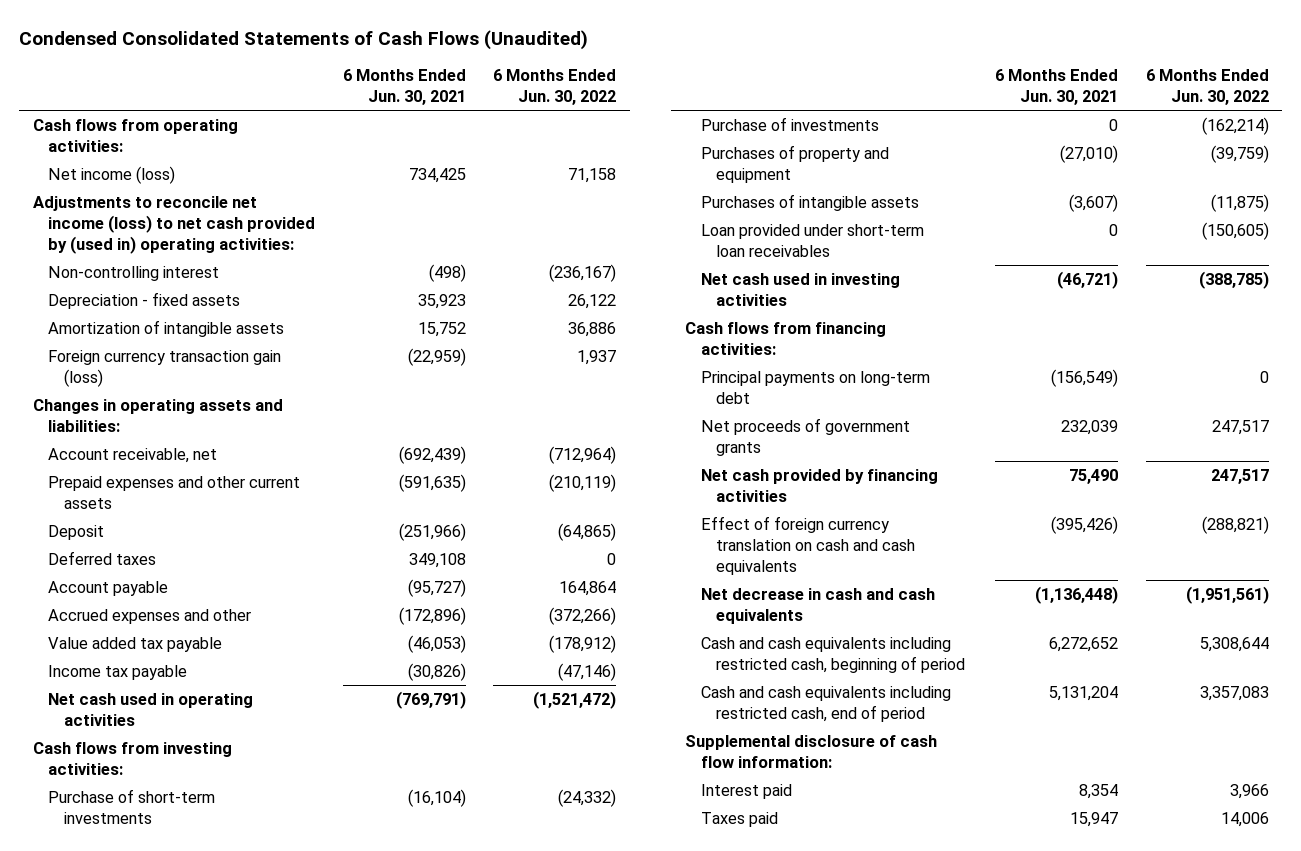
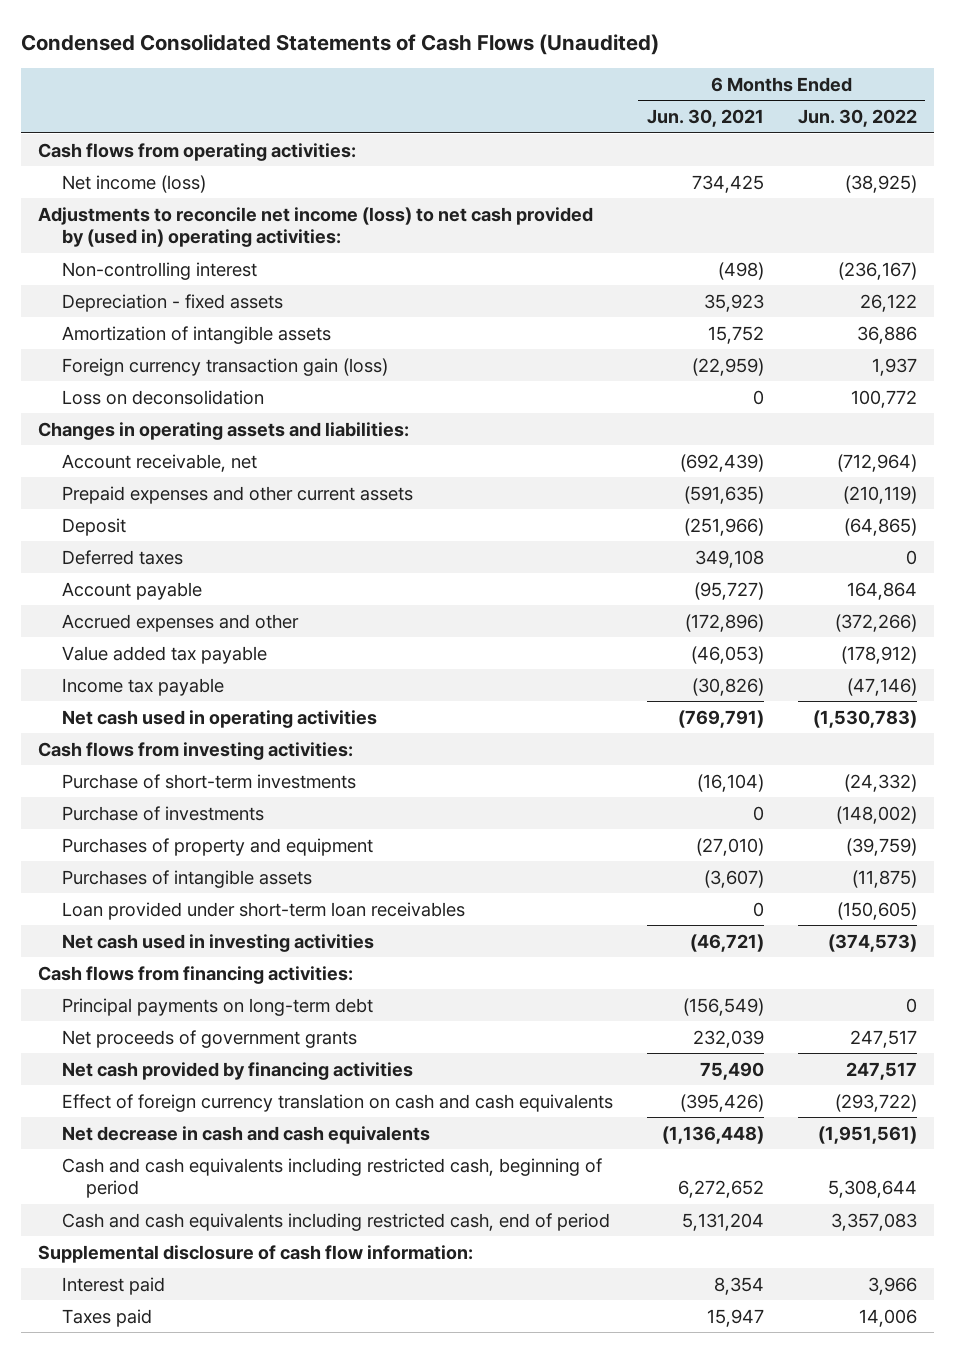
- Net income (loss) | 734,425 | 71,158
+ Net income (loss) | 734,425 | (38,925)
+ Loss on deconsolidation | 0 | 100,772
- Net cash used in operating activities | (769,791) | (1,521,472)
+ Net cash used in operating activities | (769,791) | (1,530,783)
- Purchase of investments | 0 | (162,214)
+ Purchase of investments | 0 | (148,002)
- Net cash used in investing activities | (46,721) | (388,785)
+ Net cash used in investing activities | (46,721) | (374,573)
- Effect of foreign currency translation on cash and cash equivalents | (395,426) | (288,821)
+ Effect of foreign currency translation on cash and cash equivalents | (395,426) | (293,722)

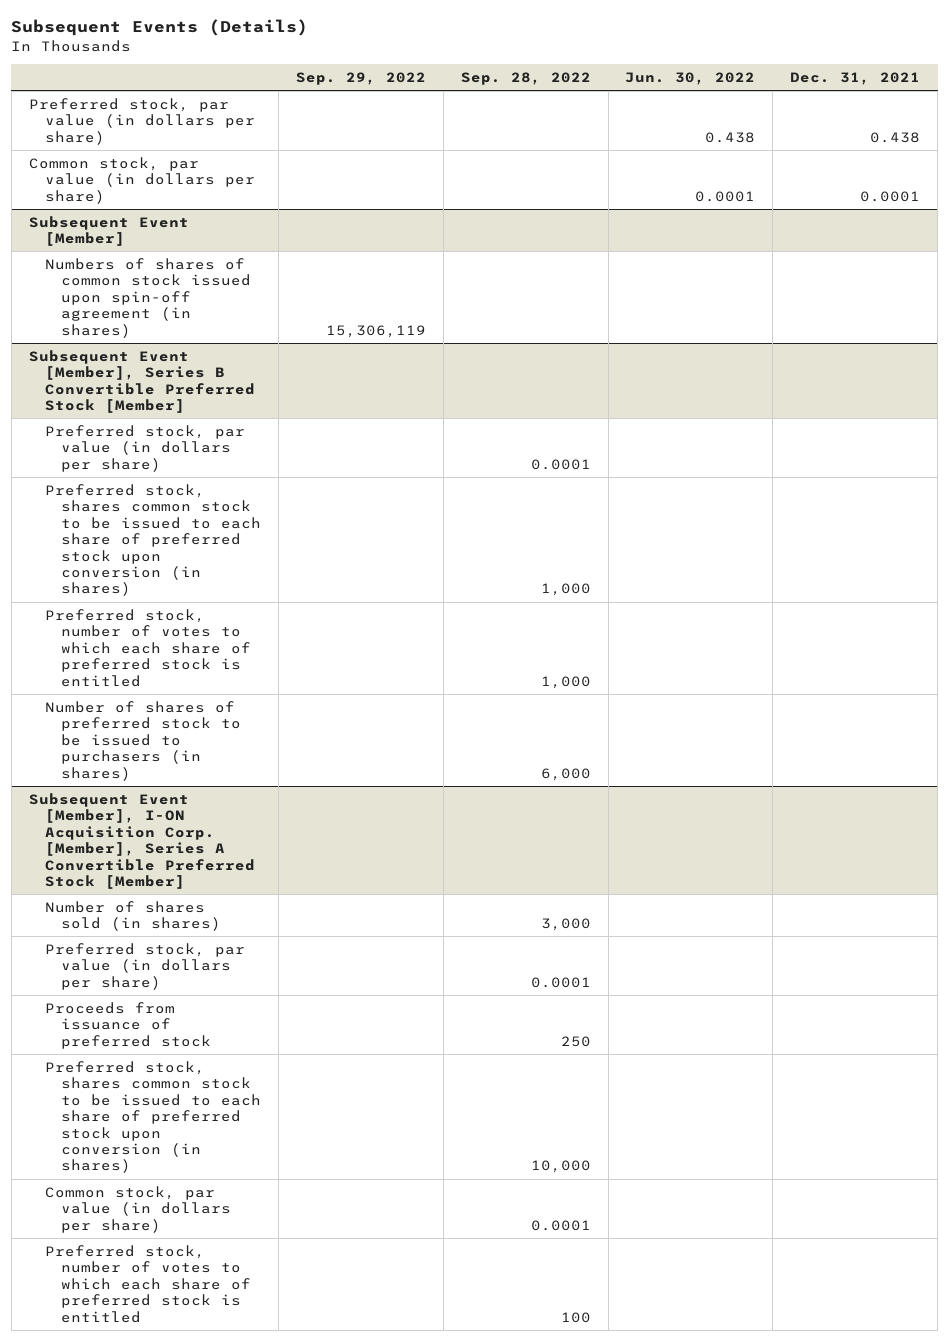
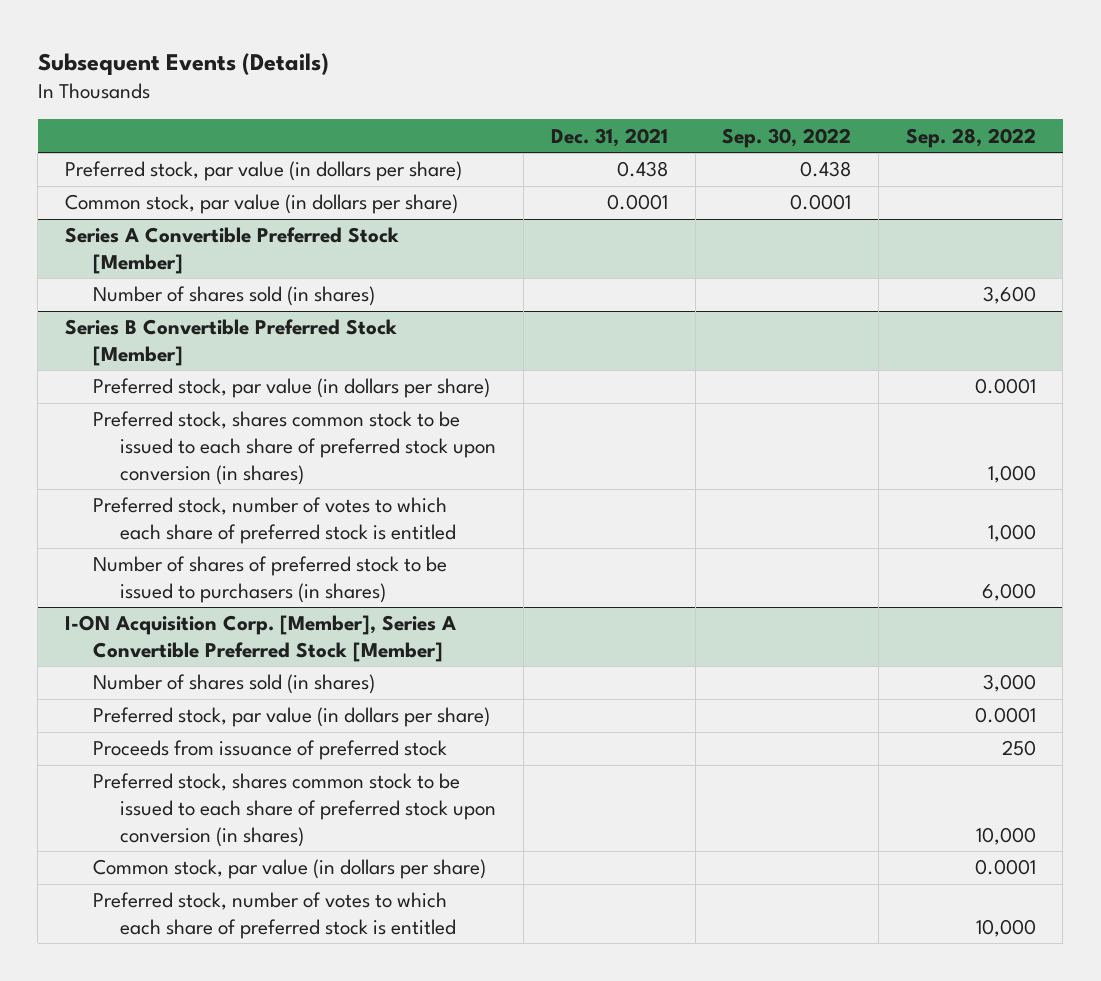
- | Sep. 29, 2022 | Sep. 28, 2022 | Jun. 30, 2022 | Dec. 31, 2021
+ | Dec. 31, 2021 | Sep. 30, 2022 | Sep. 28, 2022
- Subsequent Event [Member]
- Numbers of shares of common stock issued upon spin-off agreement (in shares) | 15,306,119 | | |
- Subsequent Event [Member], Series B Convertible Preferred Stock [Member]
+ Series A Convertible Preferred Stock [Member]
+ Number of shares sold (in shares) | | | 3,600
+ Series B Convertible Preferred Stock [Member]
- Subsequent Event [Member], I-ON Acquisition Corp. [Member], Series A Convertible Preferred Stock [Member]
+ I-ON Acquisition Corp. [Member], Series A Convertible Preferred Stock [Member]
- Preferred stock, number of votes to which each share of preferred stock is entitled | | 100 | |
+ Preferred stock, number of votes to which each share of preferred stock is entitled | | | 10,000

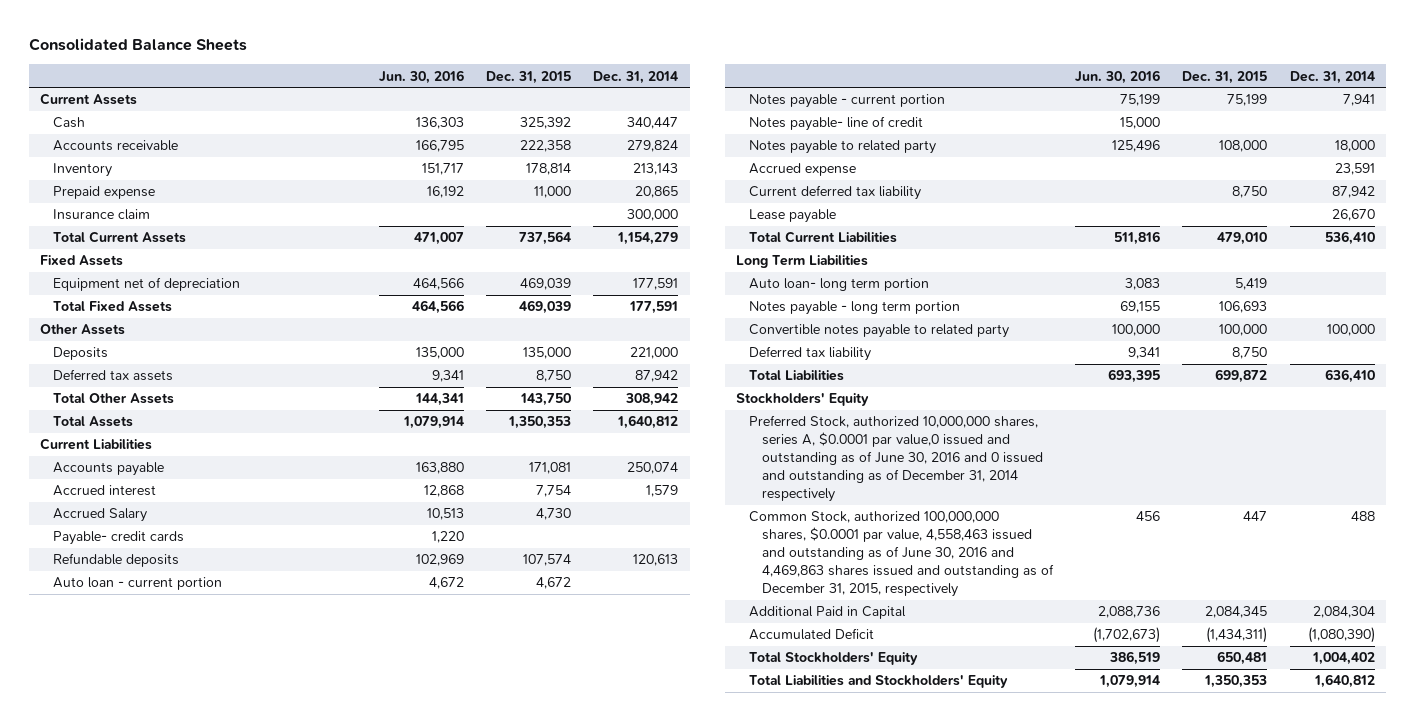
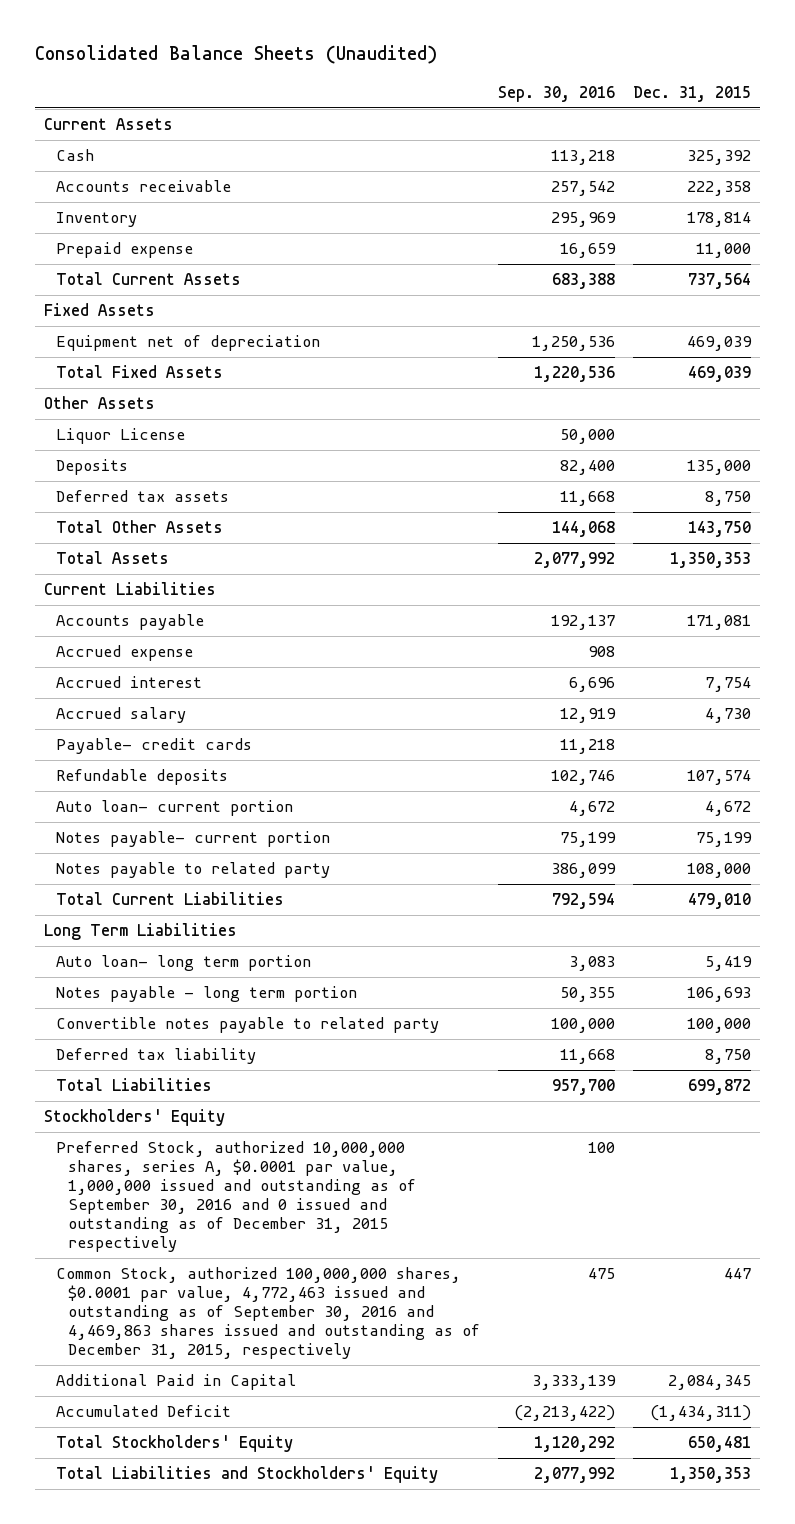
- Consolidated Balance Sheets
+ Consolidated Balance Sheets (Unaudited)
- | Jun. 30, 2016 | Dec. 31, 2015 | Dec. 31, 2014
+ | Sep. 30, 2016 | Dec. 31, 2015
- Insurance claim | | | 300,000
+ Liquor License | 50,000 |
moved up: Accrued expense | 908 |
- Accrued Salary | 10,513 | 4,730 |
+ Accrued salary | 12,919 | 4,730
- Auto loan - current portion | 4,672 | 4,672 |
- Notes payable - current portion | 75,199 | 75,199 | 7,941
- Notes payable- line of credit | 15,000 | |
+ Auto loan- current portion | 4,672 | 4,672
+ Notes payable- current portion | 75,199 | 75,199
- Current deferred tax liability | | 8,750 | 87,942
- Lease payable | | | 26,670
- Preferred Stock, authorized 10,000,000 shares, series A, $0.0001 par value,0 issued and outstanding as of June 30, 2016 and 0 issued and outstanding as of December 31, 2014 respectively
- Common Stock, authorized 100,000,000 shares, $0.0001 par value, 4,558,463 issued and outstanding as of June 30, 2016 and 4,469,863 shares issued and outstanding as of December 31, 2015, respectively | 456 | 447 | 488
+ Preferred Stock, authorized 10,000,000 shares, series A, $0.0001 par value, 1,000,000 issued and outstanding as of September 30, 2016 and 0 issued and outstanding as of December 31, 2015 respectively | 100 |
+ Common Stock, authorized 100,000,000 shares, $0.0001 par value, 4,772,463 issued and outstanding as of September 30, 2016 and 4,469,863 shares issued and outstanding as of December 31, 2015, respectively | 475 | 447

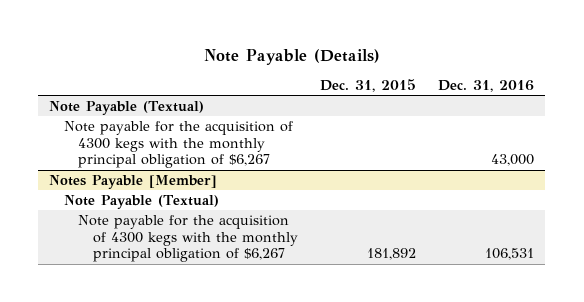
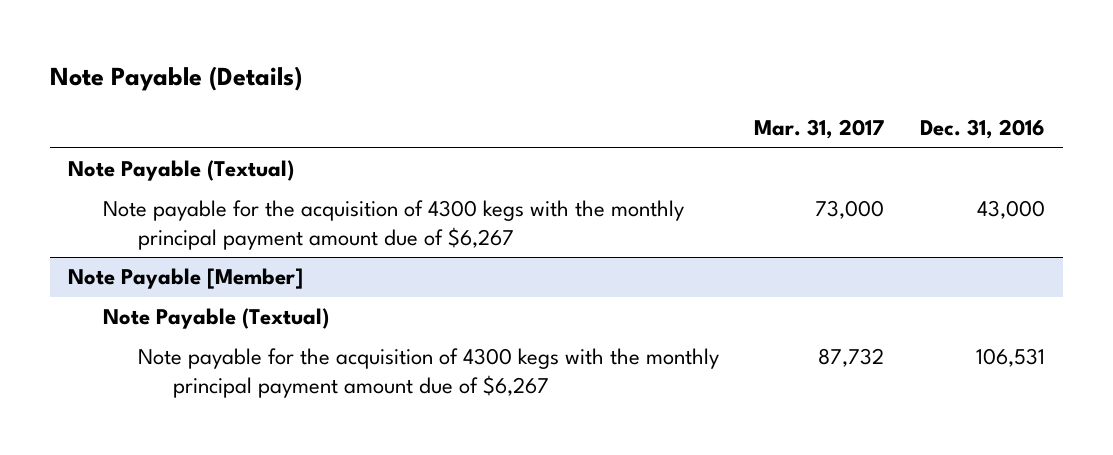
- | Dec. 31, 2015 | Dec. 31, 2016
+ | Mar. 31, 2017 | Dec. 31, 2016
- Note payable for the acquisition of 4300 kegs with the monthly principal obligation of $6,267 | | 43,000
- Notes Payable [Member]
+ Note payable for the acquisition of 4300 kegs with the monthly principal payment amount due of $6,267 | 73,000 | 43,000
+ Note Payable [Member]
- Note payable for the acquisition of 4300 kegs with the monthly principal obligation of $6,267 | 181,892 | 106,531
+ Note payable for the acquisition of 4300 kegs with the monthly principal payment amount due of $6,267 | 87,732 | 106,531

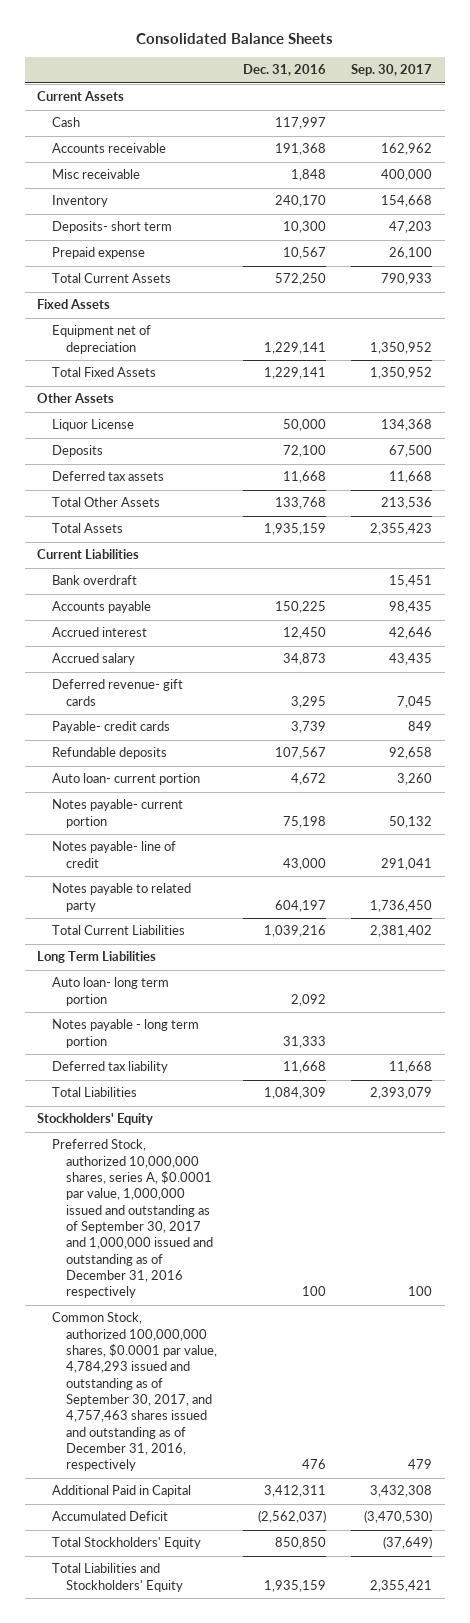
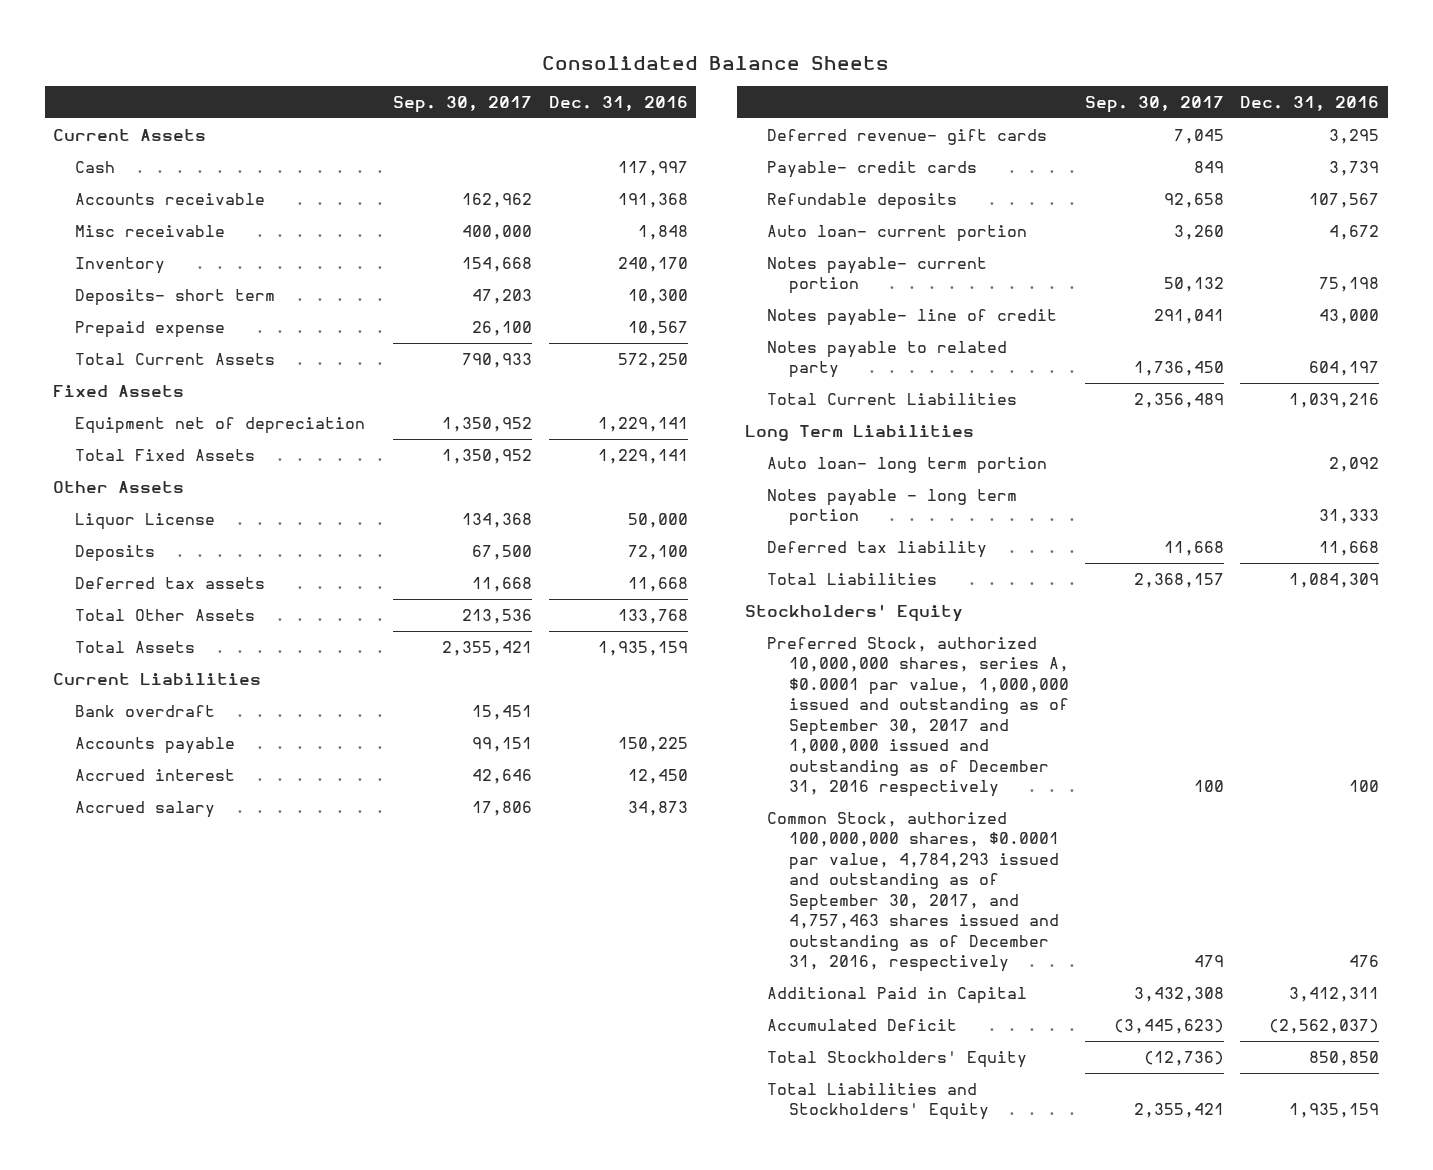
- | Dec. 31, 2016 | Sep. 30, 2017
+ | Sep. 30, 2017 | Dec. 31, 2016
- Total Assets | 1,935,159 | 2,355,423
+ Total Assets | 2,355,421 | 1,935,159
- Accounts payable | 150,225 | 98,435
+ Accounts payable | 99,151 | 150,225
- Accrued salary | 34,873 | 43,435
+ Accrued salary | 17,806 | 34,873
- Total Current Liabilities | 1,039,216 | 2,381,402
+ Total Current Liabilities | 2,356,489 | 1,039,216
- Total Liabilities | 1,084,309 | 2,393,079
+ Total Liabilities | 2,368,157 | 1,084,309
- Accumulated Deficit | (2,562,037) | (3,470,530)
- Total Stockholders' Equity | 850,850 | (37,649)
+ Accumulated Deficit | (3,445,623) | (2,562,037)
+ Total Stockholders' Equity | (12,736) | 850,850

